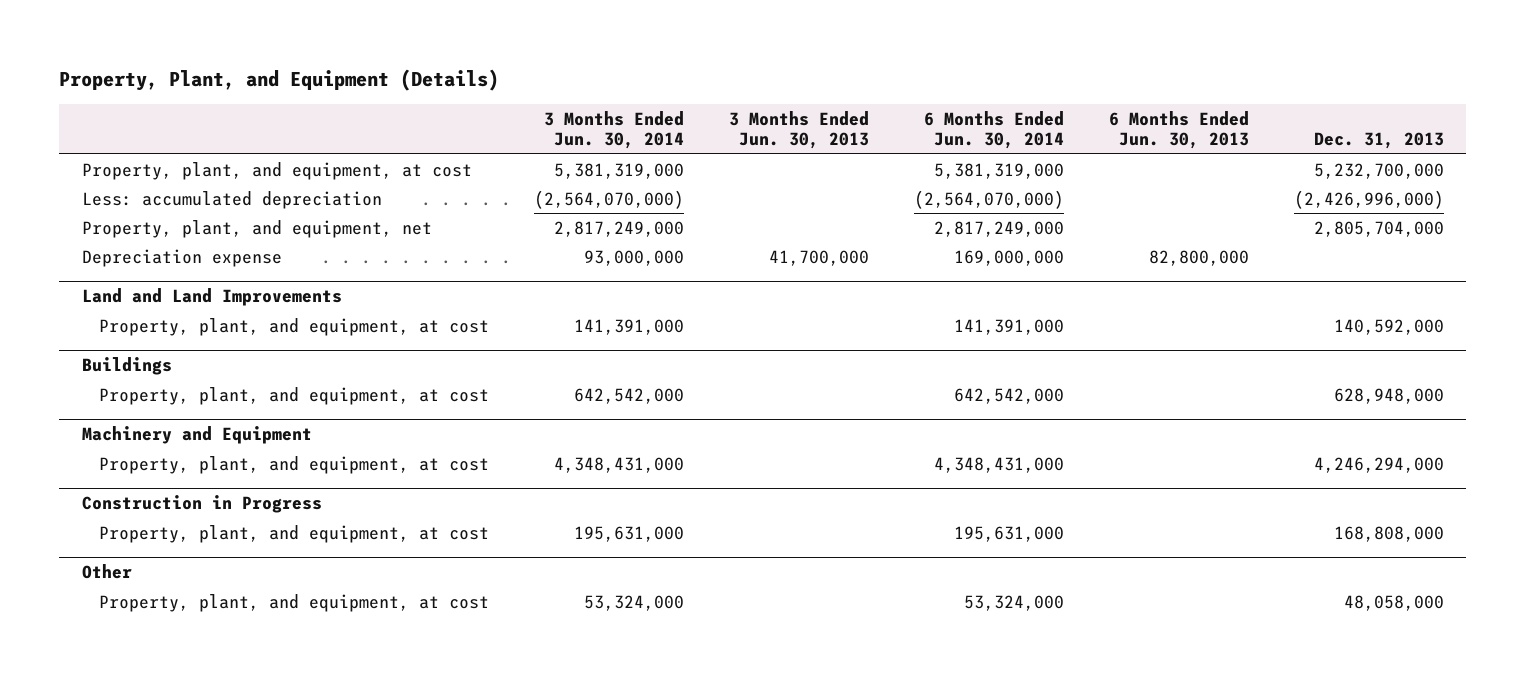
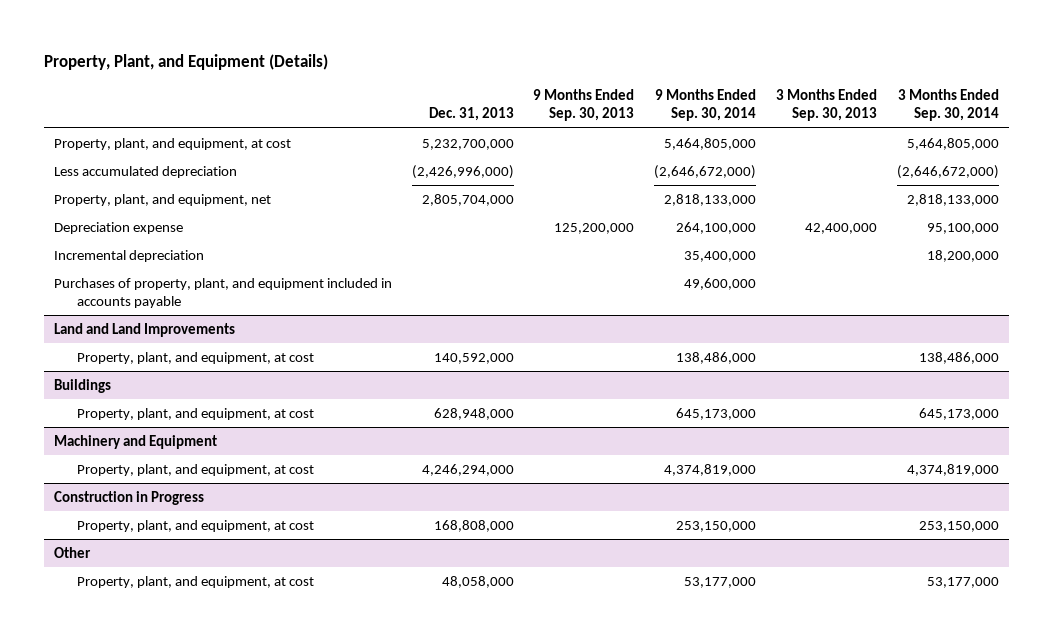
- | 3 Months Ended Jun. 30, 2014 | 3 Months Ended Jun. 30, 2013 | 6 Months Ended Jun. 30, 2014 | 6 Months Ended Jun. 30, 2013 | Dec. 31, 2013
+ | Dec. 31, 2013 | 9 Months Ended Sep. 30, 2013 | 9 Months Ended Sep. 30, 2014 | 3 Months Ended Sep. 30, 2013 | 3 Months Ended Sep. 30, 2014
- Less: accumulated depreciation | (2,564,070,000) | | (2,564,070,000) | | (2,426,996,000)
+ Less accumulated depreciation | (2,426,996,000) | | (2,646,672,000) | | (2,646,672,000)
+ Incremental depreciation | | | 35,400,000 | | 18,200,000
+ Purchases of property, plant, and equipment included in accounts payable | | | 49,600,000 | |

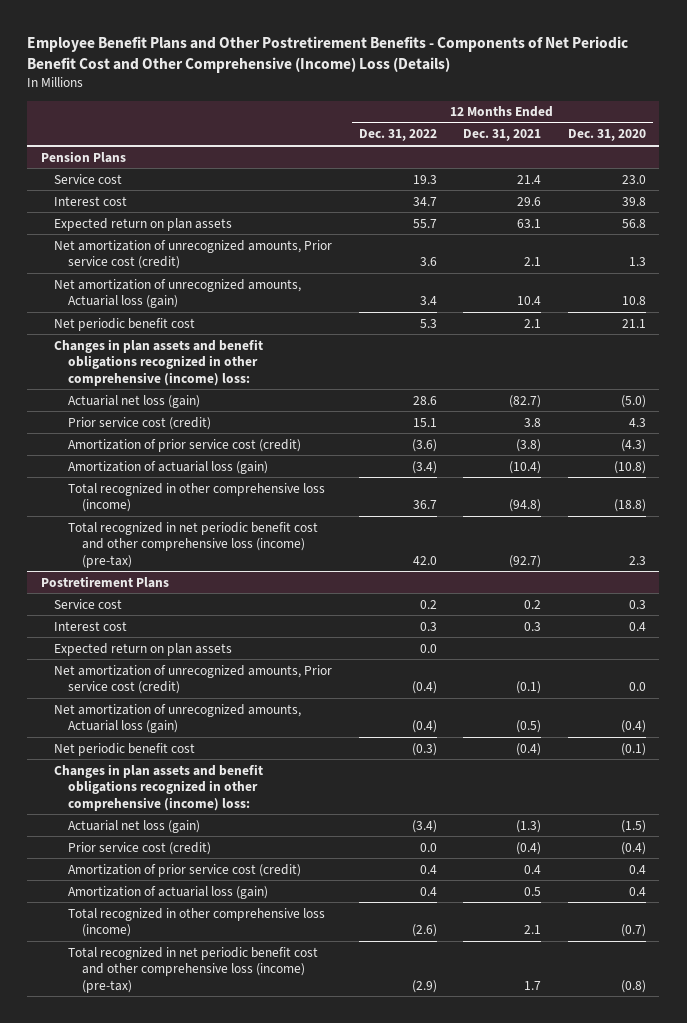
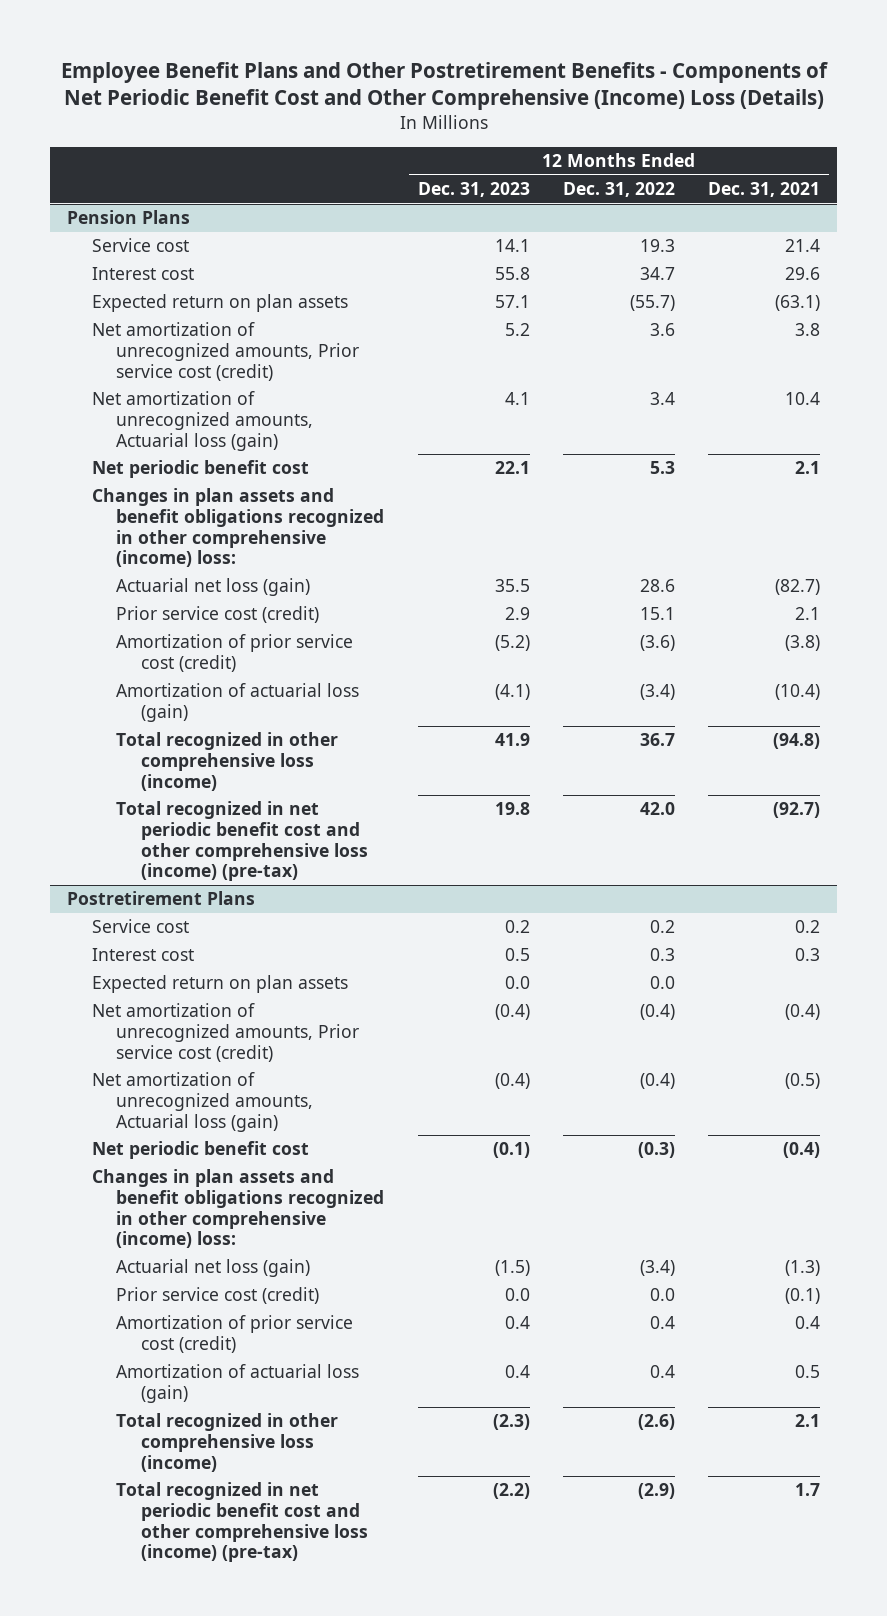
- | 12 Months Ended Dec. 31, 2022 | 12 Months Ended Dec. 31, 2021 | 12 Months Ended Dec. 31, 2020
+ | 12 Months Ended Dec. 31, 2023 | 12 Months Ended Dec. 31, 2022 | 12 Months Ended Dec. 31, 2021
@ Pension Plans
- Expected return on plan assets | 55.7 | 63.1 | 56.8
- Net amortization of unrecognized amounts, Prior service cost (credit) | 3.6 | 2.1 | 1.3
+ Expected return on plan assets | 57.1 | (55.7) | (63.1)
+ Net amortization of unrecognized amounts, Prior service cost (credit) | 5.2 | 3.6 | 3.8
- Prior service cost (credit) | 15.1 | 3.8 | 4.3
+ Prior service cost (credit) | 2.9 | 15.1 | 2.1
@ Postretirement Plans
- Net amortization of unrecognized amounts, Prior service cost (credit) | (0.4) | (0.1) | 0.0
+ Net amortization of unrecognized amounts, Prior service cost (credit) | (0.4) | (0.4) | (0.4)
- Prior service cost (credit) | 0.0 | (0.4) | (0.4)
+ Prior service cost (credit) | 0.0 | 0.0 | (0.1)

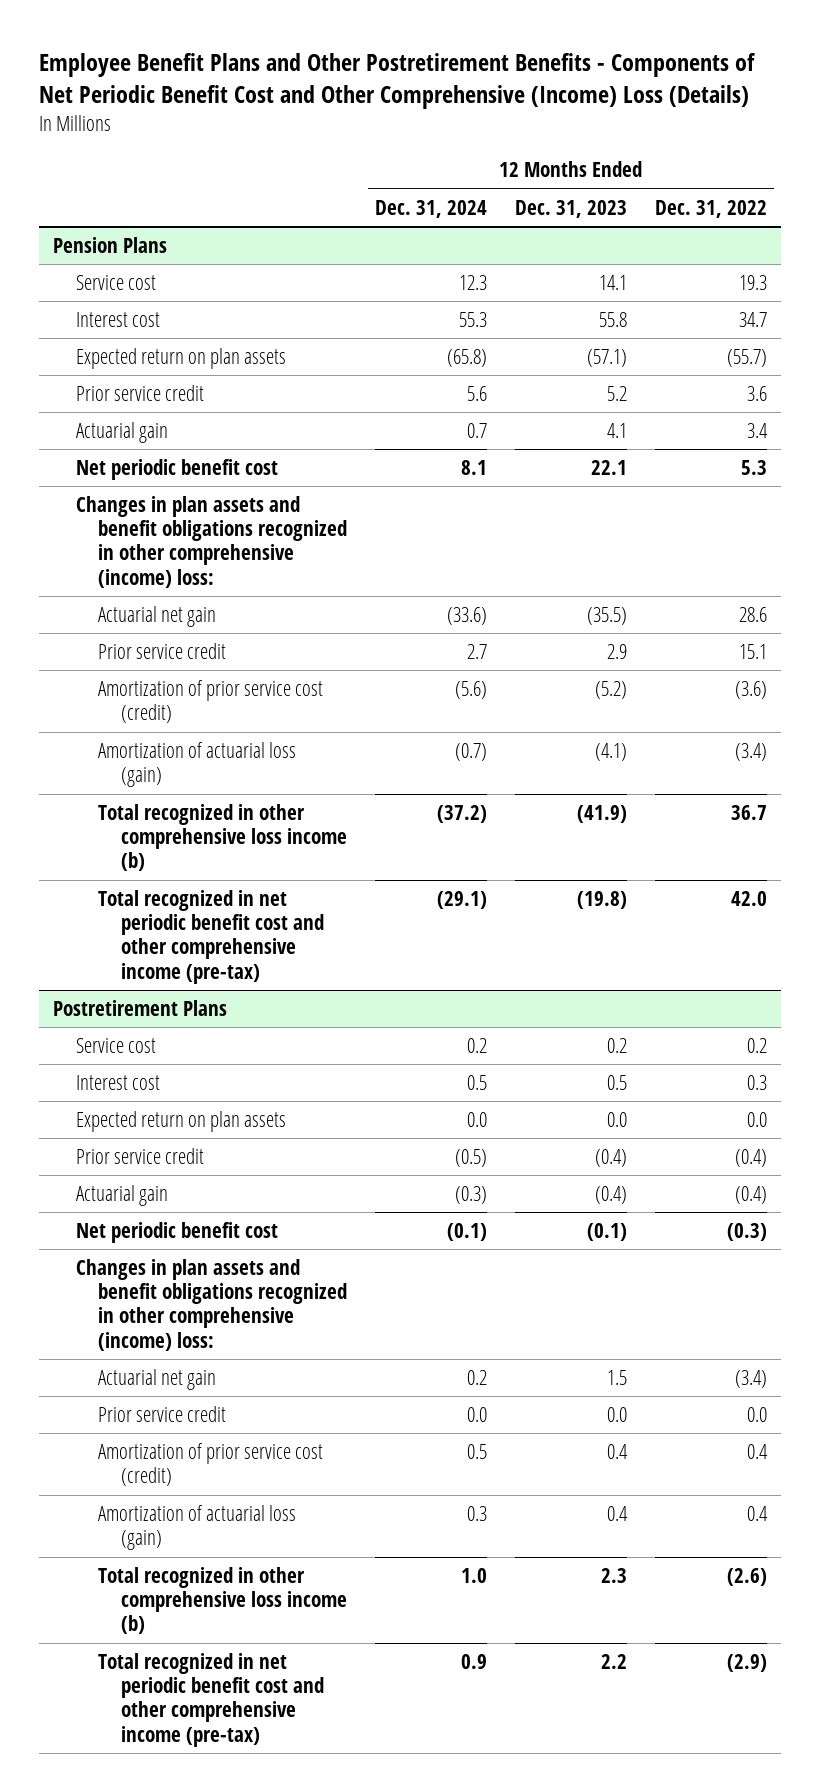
- | 12 Months Ended Dec. 31, 2023 | 12 Months Ended Dec. 31, 2022 | 12 Months Ended Dec. 31, 2021
+ | 12 Months Ended Dec. 31, 2024 | 12 Months Ended Dec. 31, 2023 | 12 Months Ended Dec. 31, 2022
@ Pension Plans
- Expected return on plan assets | 57.1 | (55.7) | (63.1)
- Net amortization of unrecognized amounts, Prior service cost (credit) | 5.2 | 3.6 | 3.8
- Net amortization of unrecognized amounts, Actuarial loss (gain) | 4.1 | 3.4 | 10.4
+ Expected return on plan assets | (65.8) | (57.1) | (55.7)
+ Prior service credit | 5.6 | 5.2 | 3.6
+ Actuarial gain | 0.7 | 4.1 | 3.4
- Actuarial net loss (gain) | 35.5 | 28.6 | (82.7)
- Prior service cost (credit) | 2.9 | 15.1 | 2.1
+ Actuarial net gain | (33.6) | (35.5) | 28.6
+ Prior service credit | 2.7 | 2.9 | 15.1
- Total recognized in other comprehensive loss (income) | 41.9 | 36.7 | (94.8)
- Total recognized in net periodic benefit cost and other comprehensive loss (income) (pre-tax) | 19.8 | 42.0 | (92.7)
+ Total recognized in other comprehensive loss income (b) | (37.2) | (41.9) | 36.7
+ Total recognized in net periodic benefit cost and other comprehensive income (pre-tax) | (29.1) | (19.8) | 42.0
@ Postretirement Plans
- Net amortization of unrecognized amounts, Prior service cost (credit) | (0.4) | (0.4) | (0.4)
- Net amortization of unrecognized amounts, Actuarial loss (gain) | (0.4) | (0.4) | (0.5)
+ Prior service credit | (0.5) | (0.4) | (0.4)
+ Actuarial gain | (0.3) | (0.4) | (0.4)
- Actuarial net loss (gain) | (1.5) | (3.4) | (1.3)
- Prior service cost (credit) | 0.0 | 0.0 | (0.1)
+ Actuarial net gain | 0.2 | 1.5 | (3.4)
+ Prior service credit | 0.0 | 0.0 | 0.0
- Total recognized in other comprehensive loss (income) | (2.3) | (2.6) | 2.1
- Total recognized in net periodic benefit cost and other comprehensive loss (income) (pre-tax) | (2.2) | (2.9) | 1.7
+ Total recognized in other comprehensive loss income (b) | 1.0 | 2.3 | (2.6)
+ Total recognized in net periodic benefit cost and other comprehensive income (pre-tax) | 0.9 | 2.2 | (2.9)

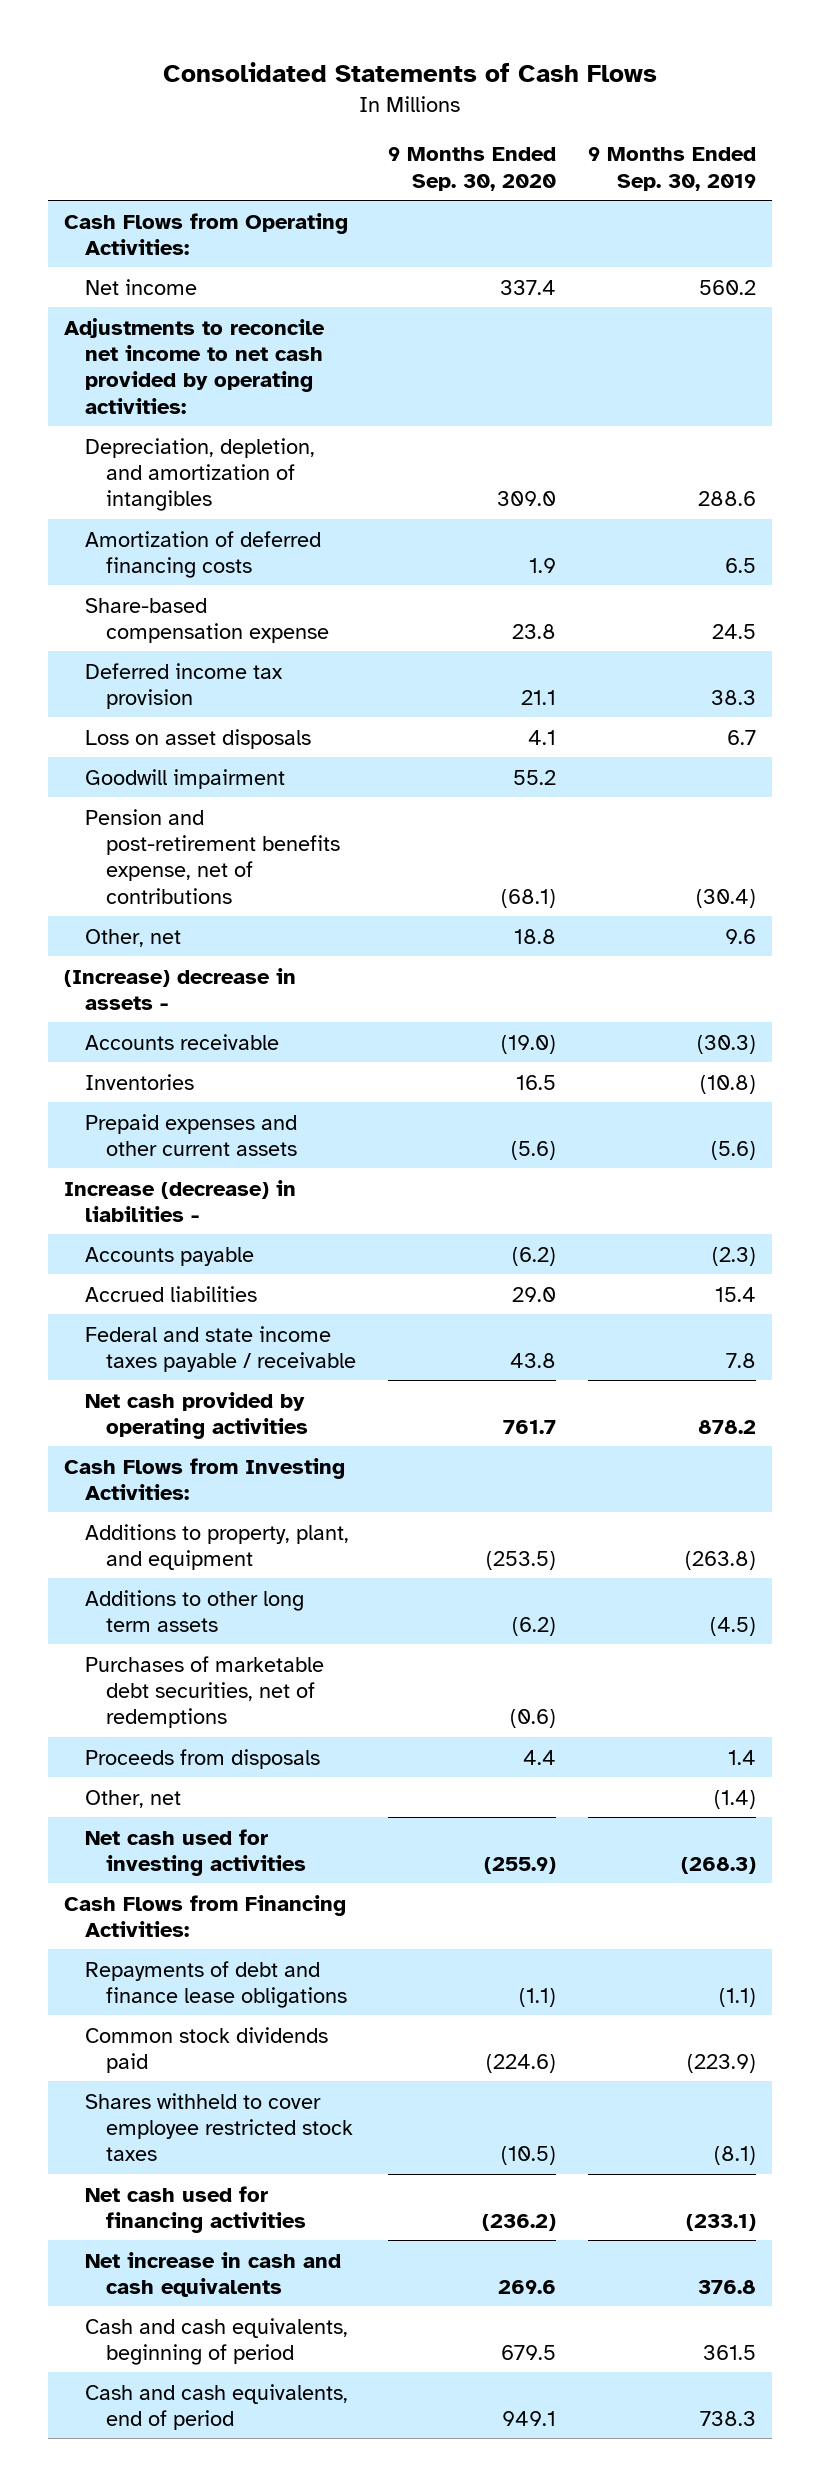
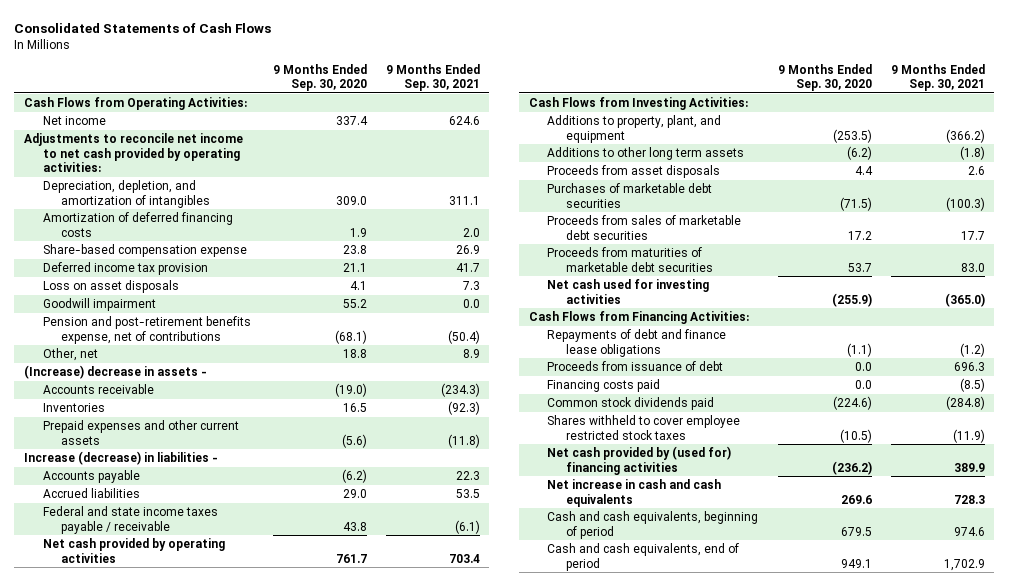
- | 9 Months Ended Sep. 30, 2020 | 9 Months Ended Sep. 30, 2019
+ | 9 Months Ended Sep. 30, 2020 | 9 Months Ended Sep. 30, 2021
- Purchases of marketable debt securities, net of redemptions | (0.6) |
- Proceeds from disposals | 4.4 | 1.4
- Other, net | | (1.4)
+ Proceeds from asset disposals | 4.4 | 2.6
+ Purchases of marketable debt securities | (71.5) | (100.3)
+ Proceeds from sales of marketable debt securities | 17.2 | 17.7
+ Proceeds from maturities of marketable debt securities | 53.7 | 83.0
+ Proceeds from issuance of debt | 0.0 | 696.3
+ Financing costs paid | 0.0 | (8.5)
- Net cash used for financing activities | (236.2) | (233.1)
+ Net cash provided by (used for) financing activities | (236.2) | 389.9

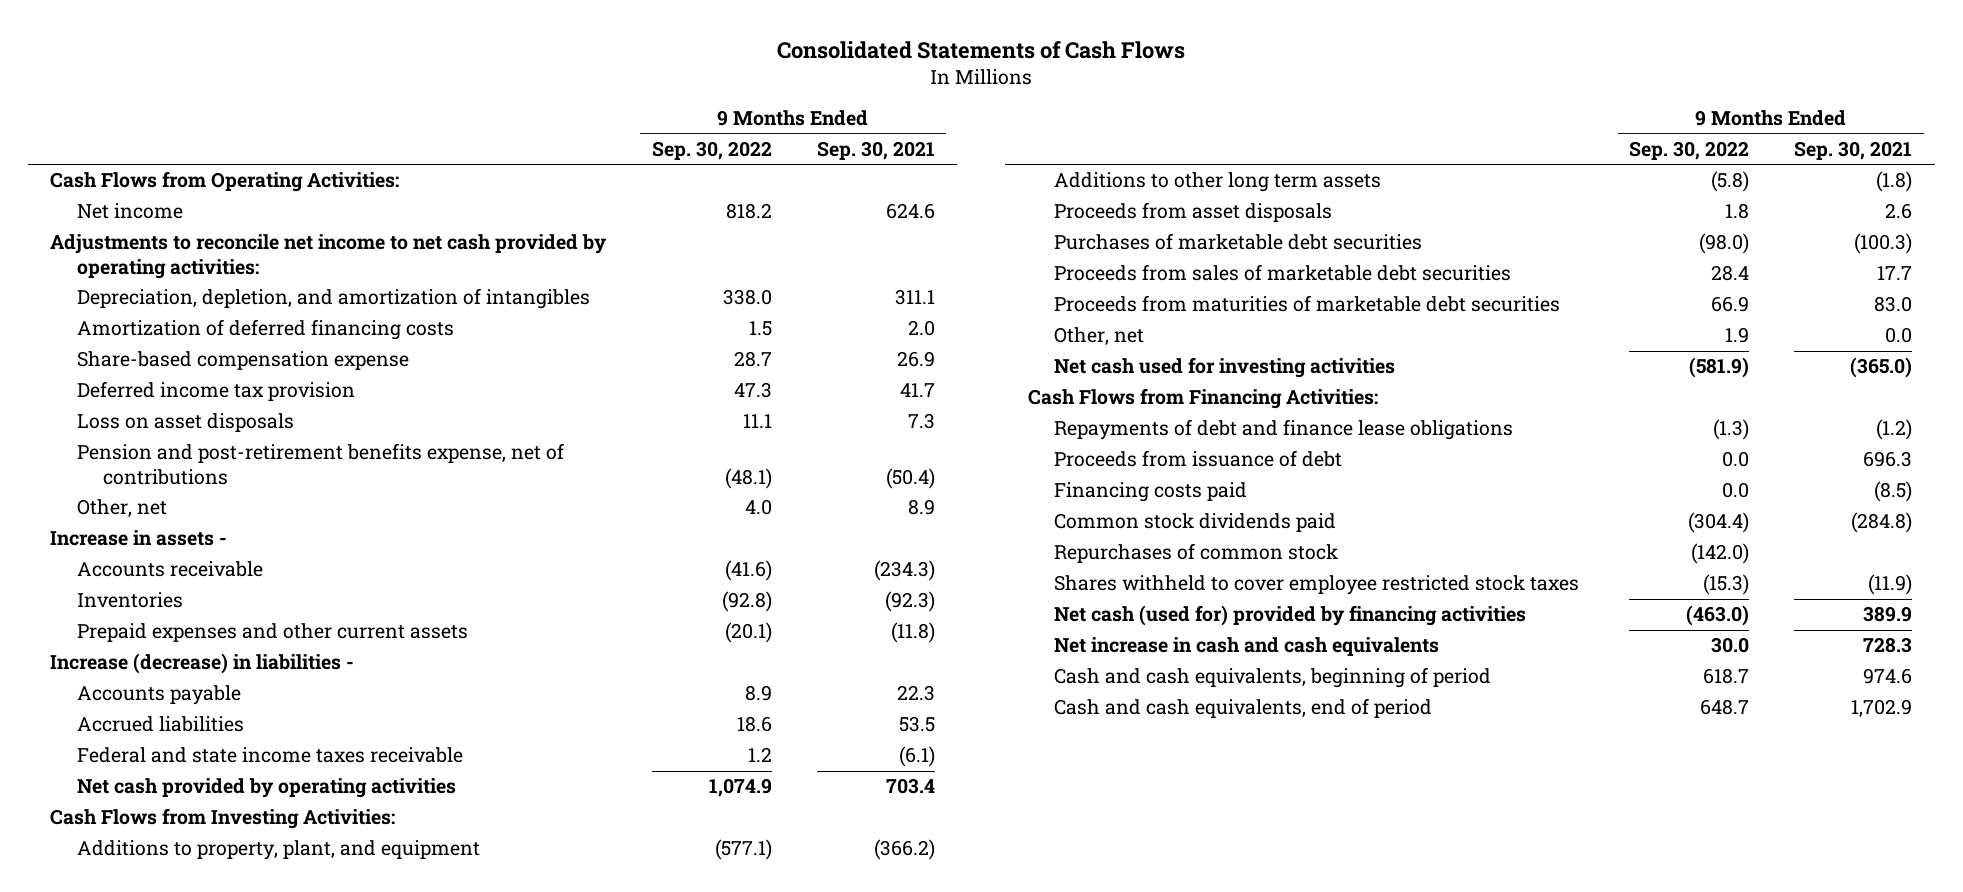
- | 9 Months Ended Sep. 30, 2020 | 9 Months Ended Sep. 30, 2021
+ | 9 Months Ended Sep. 30, 2022 | 9 Months Ended Sep. 30, 2021
- Goodwill impairment | 55.2 | 0.0
- (Increase) decrease in assets -
+ Increase in assets -
- Federal and state income taxes payable / receivable | 43.8 | (6.1)
+ Federal and state income taxes receivable | 1.2 | (6.1)
+ Other, net | 1.9 | 0.0
+ Repurchases of common stock | (142.0) |
- Net cash provided by (used for) financing activities | (236.2) | 389.9
+ Net cash (used for) provided by financing activities | (463.0) | 389.9

